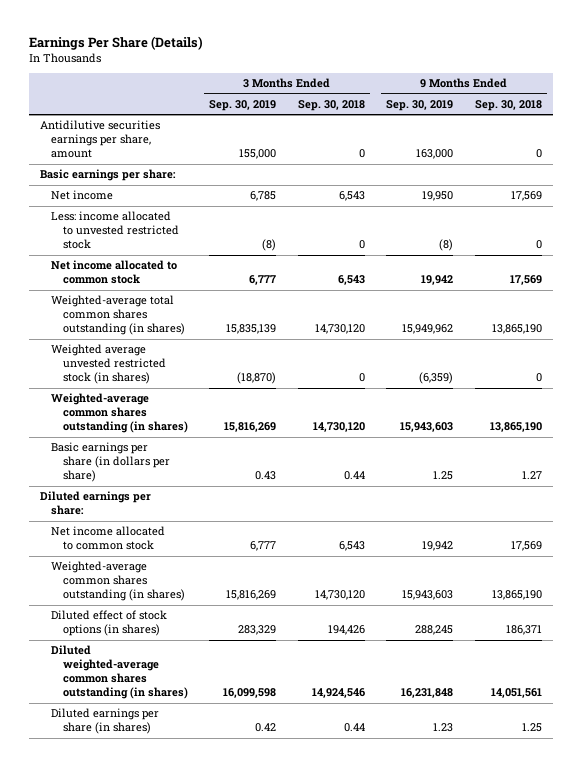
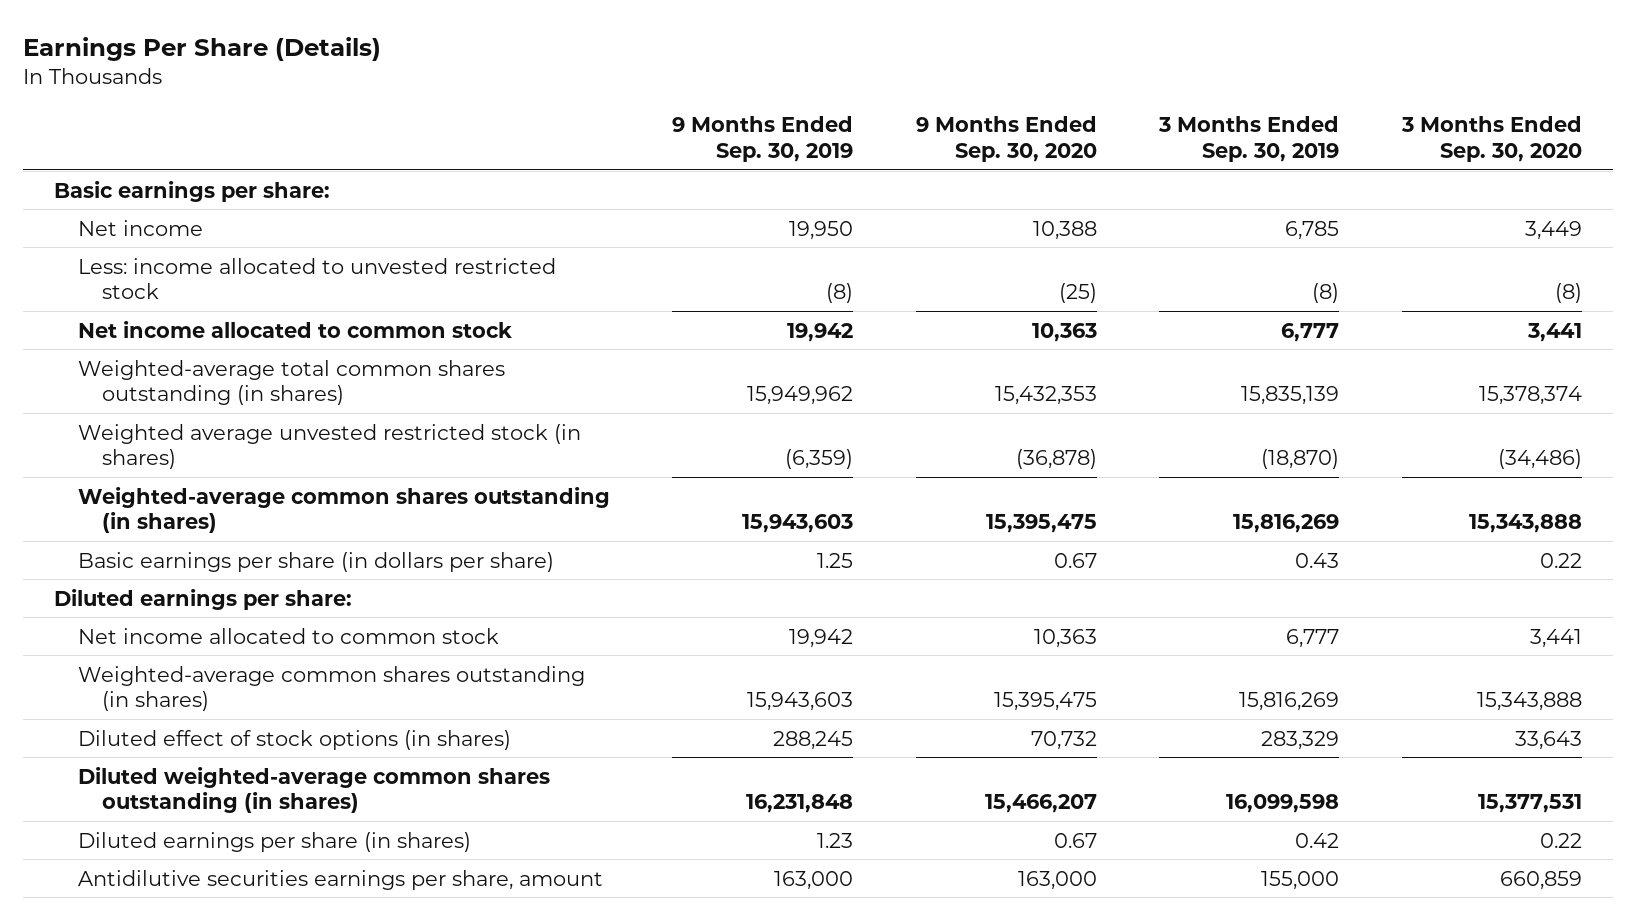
- | 3 Months Ended Sep. 30, 2019 | 3 Months Ended Sep. 30, 2018 | 9 Months Ended Sep. 30, 2019 | 9 Months Ended Sep. 30, 2018
+ | 9 Months Ended Sep. 30, 2019 | 9 Months Ended Sep. 30, 2020 | 3 Months Ended Sep. 30, 2019 | 3 Months Ended Sep. 30, 2020
moved down: Antidilutive securities earnings per share, amount | 163,000 | 163,000 | 155,000 | 660,859

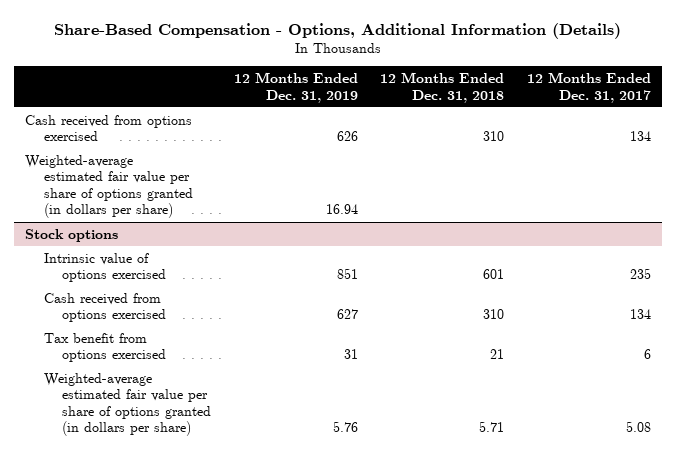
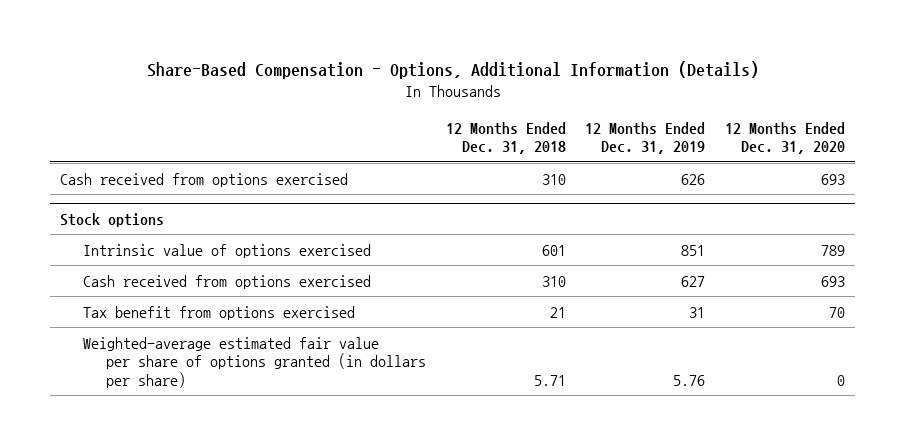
- | 12 Months Ended Dec. 31, 2019 | 12 Months Ended Dec. 31, 2018 | 12 Months Ended Dec. 31, 2017
+ | 12 Months Ended Dec. 31, 2018 | 12 Months Ended Dec. 31, 2019 | 12 Months Ended Dec. 31, 2020
- Weighted-average estimated fair value per share of options granted (in dollars per share) | 16.94 | |

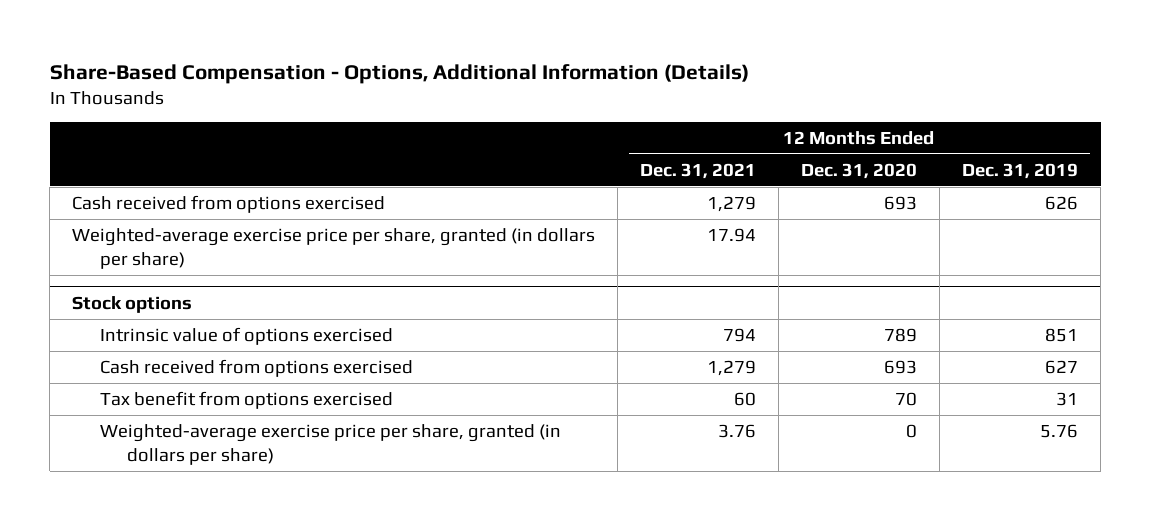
- | 12 Months Ended Dec. 31, 2018 | 12 Months Ended Dec. 31, 2019 | 12 Months Ended Dec. 31, 2020
+ | 12 Months Ended Dec. 31, 2021 | 12 Months Ended Dec. 31, 2020 | 12 Months Ended Dec. 31, 2019
+ Weighted-average exercise price per share, granted (in dollars per share) | 17.94 | |
@ Stock options
- Weighted-average estimated fair value per share of options granted (in dollars per share) | 5.71 | 5.76 | 0
+ Weighted-average exercise price per share, granted (in dollars per share) | 3.76 | 0 | 5.76

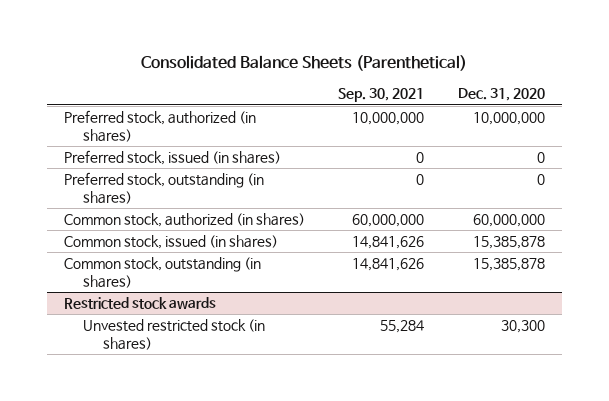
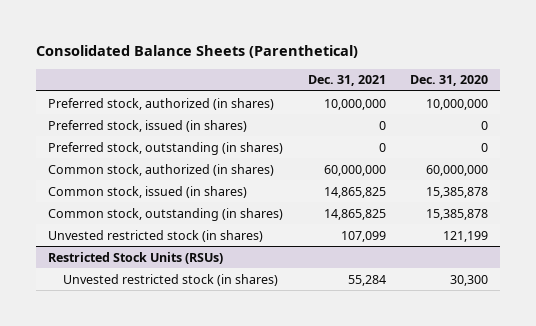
- | Sep. 30, 2021 | Dec. 31, 2020
+ | Dec. 31, 2021 | Dec. 31, 2020
- Restricted stock awards
+ Unvested restricted stock (in shares) | 107,099 | 121,199
+ Restricted Stock Units (RSUs)

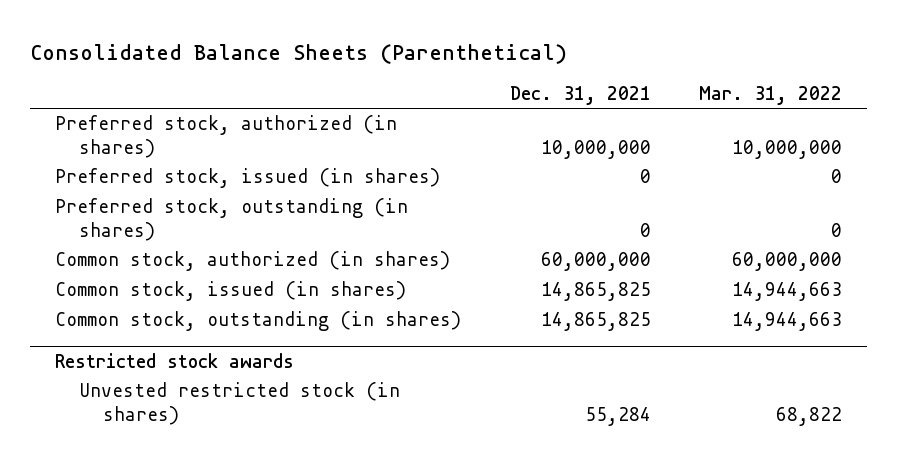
- | Dec. 31, 2021 | Dec. 31, 2020
+ | Dec. 31, 2021 | Mar. 31, 2022
- Unvested restricted stock (in shares) | 107,099 | 121,199
- Restricted Stock Units (RSUs)
+ Restricted stock awards

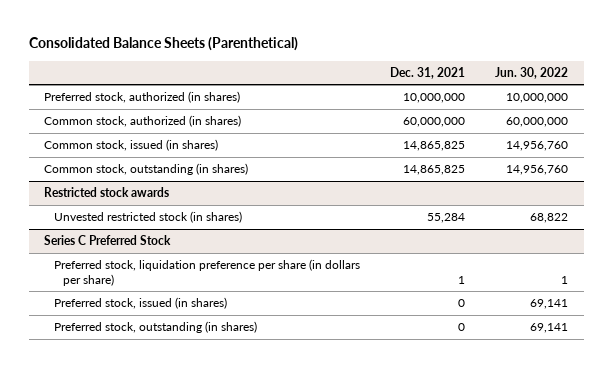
- | Dec. 31, 2021 | Mar. 31, 2022
+ | Dec. 31, 2021 | Jun. 30, 2022
- Preferred stock, issued (in shares) | 0 | 0
- Preferred stock, outstanding (in shares) | 0 | 0
+ Series C Preferred Stock
+ Preferred stock, liquidation preference per share (in dollars per share) | 1 | 1
+ Preferred stock, issued (in shares) | 0 | 69,141
+ Preferred stock, outstanding (in shares) | 0 | 69,141

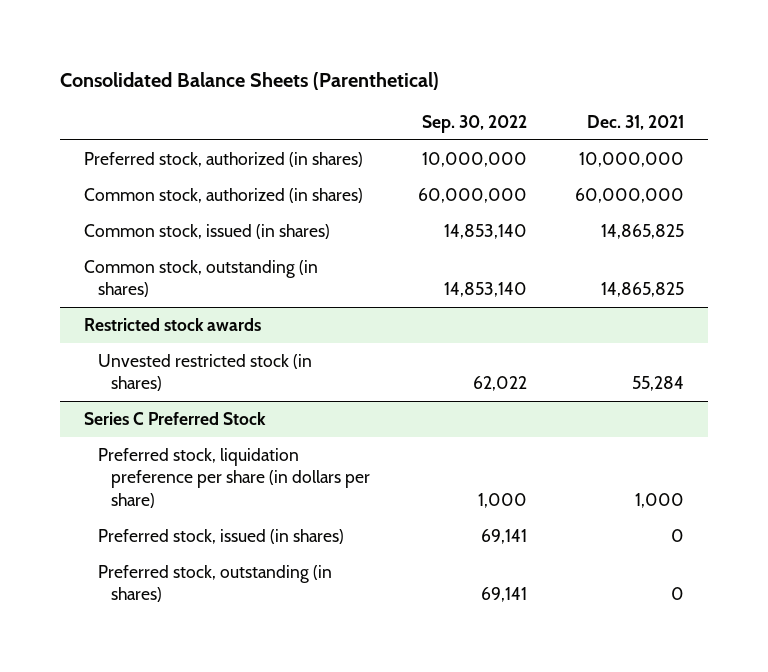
- | Dec. 31, 2021 | Jun. 30, 2022
+ | Sep. 30, 2022 | Dec. 31, 2021
@ Series C Preferred Stock
- Preferred stock, liquidation preference per share (in dollars per share) | 1 | 1
+ Preferred stock, liquidation preference per share (in dollars per share) | 1,000 | 1,000

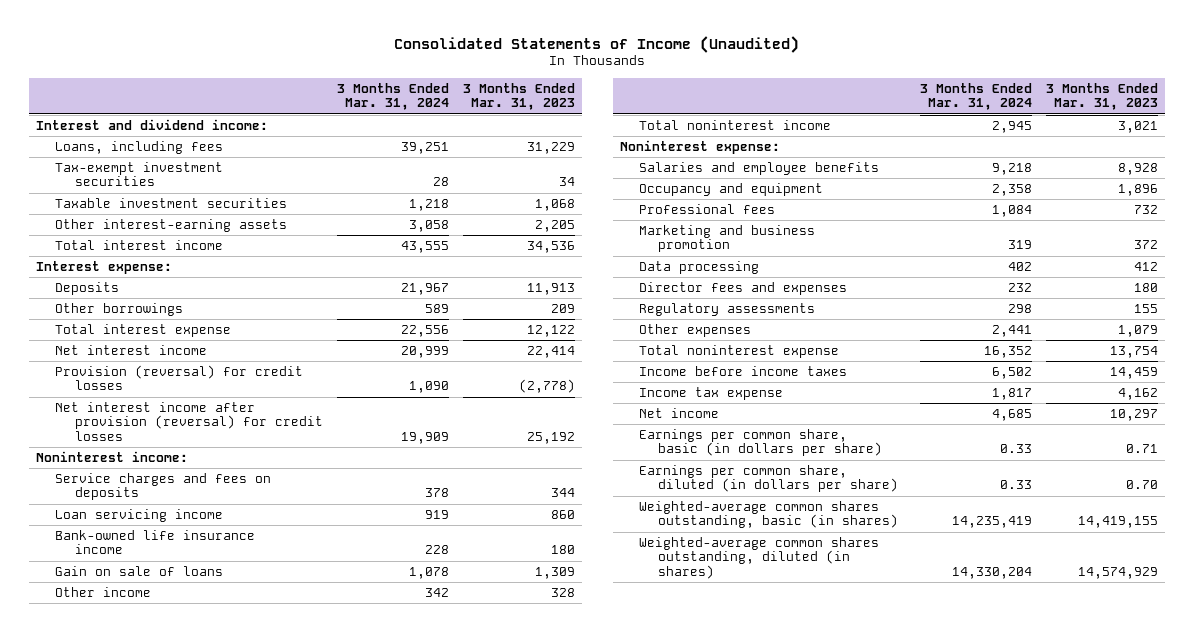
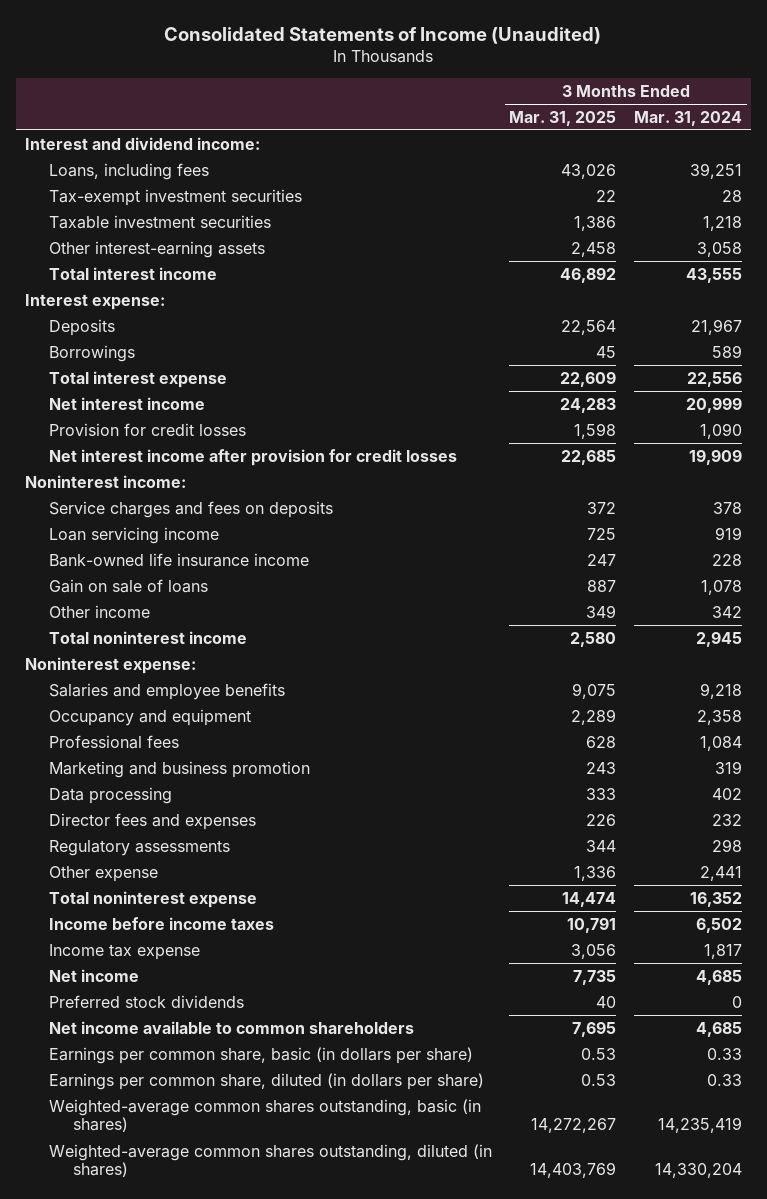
- | 3 Months Ended Mar. 31, 2024 | 3 Months Ended Mar. 31, 2023
+ | 3 Months Ended Mar. 31, 2025 | 3 Months Ended Mar. 31, 2024
- Other borrowings | 589 | 209
+ Borrowings | 45 | 589
- Provision (reversal) for credit losses | 1,090 | (2,778)
- Net interest income after provision (reversal) for credit losses | 19,909 | 25,192
+ Provision for credit losses | 1,598 | 1,090
+ Net interest income after provision for credit losses | 22,685 | 19,909
- Other expenses | 2,441 | 1,079
+ Other expense | 1,336 | 2,441
+ Preferred stock dividends | 40 | 0
+ Net income available to common shareholders | 7,695 | 4,685

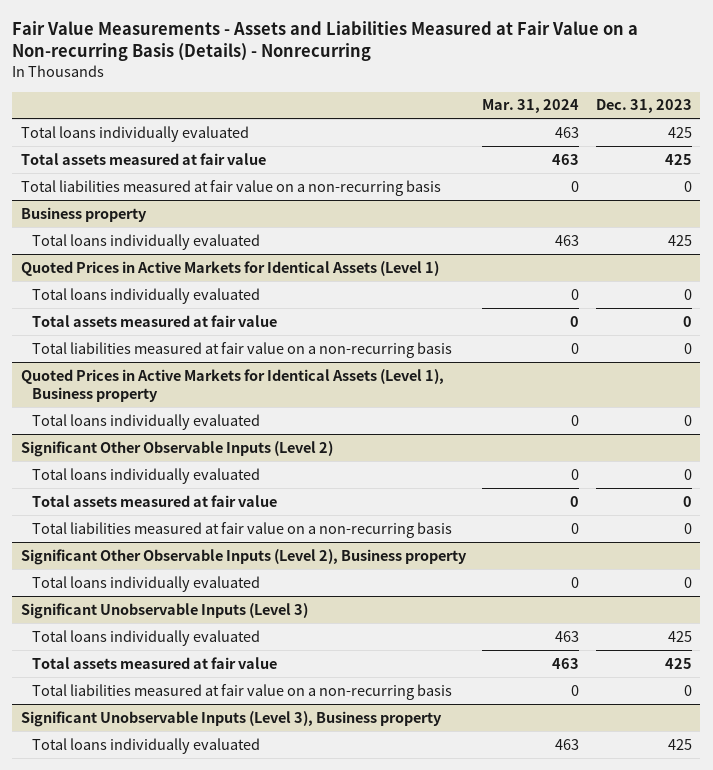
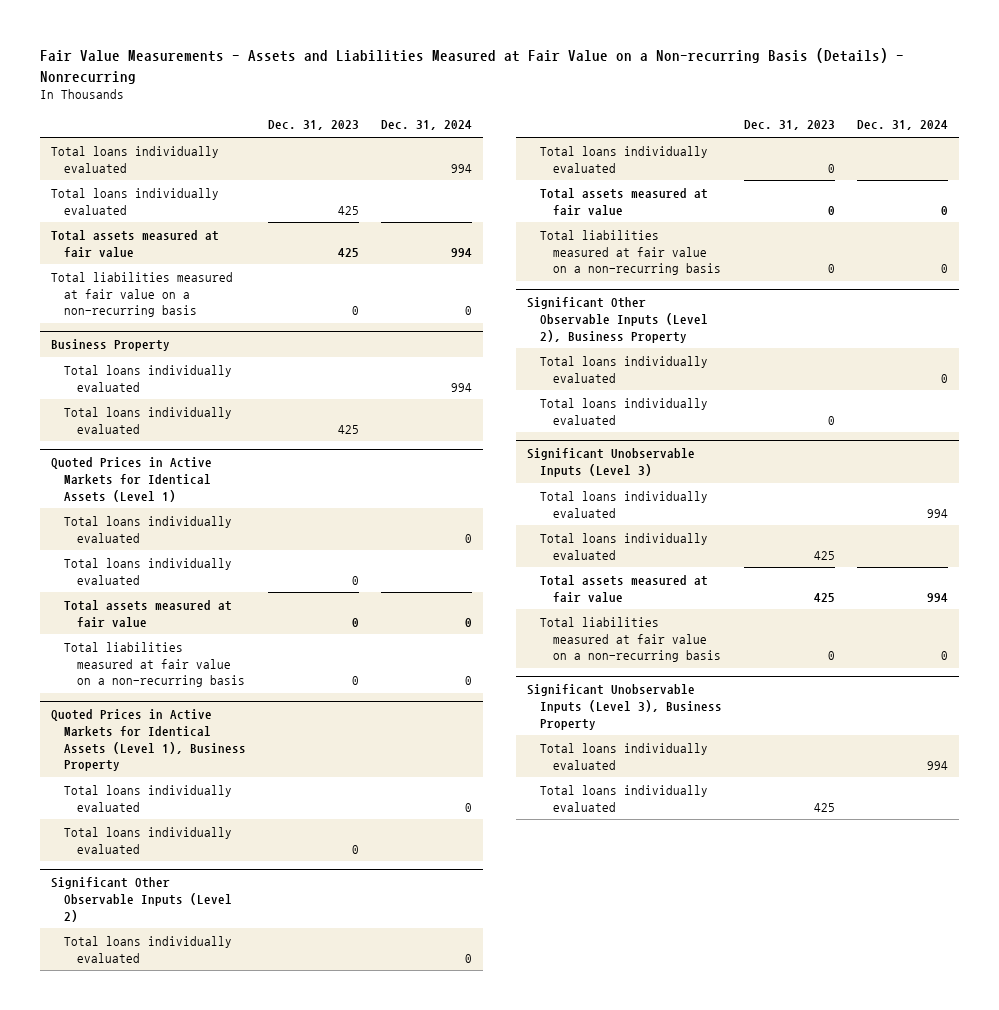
- | Mar. 31, 2024 | Dec. 31, 2023
+ | Dec. 31, 2023 | Dec. 31, 2024
+ Total loans individually evaluated | | 994
- Business property
+ Business Property
+ Total loans individually evaluated | | 994
@ Quoted Prices in Active Markets for Identical Assets (Level 1)
+ Total loans individually evaluated | | 0
- Quoted Prices in Active Markets for Identical Assets (Level 1), Business property
+ Quoted Prices in Active Markets for Identical Assets (Level 1), Business Property
+ Total loans individually evaluated | | 0
@ Significant Other Observable Inputs (Level 2)
+ Total loans individually evaluated | | 0
- Significant Other Observable Inputs (Level 2), Business property
+ Significant Other Observable Inputs (Level 2), Business Property
+ Total loans individually evaluated | | 0
@ Significant Unobservable Inputs (Level 3)
+ Total loans individually evaluated | | 994
- Significant Unobservable Inputs (Level 3), Business property
+ Significant Unobservable Inputs (Level 3), Business Property
+ Total loans individually evaluated | | 994

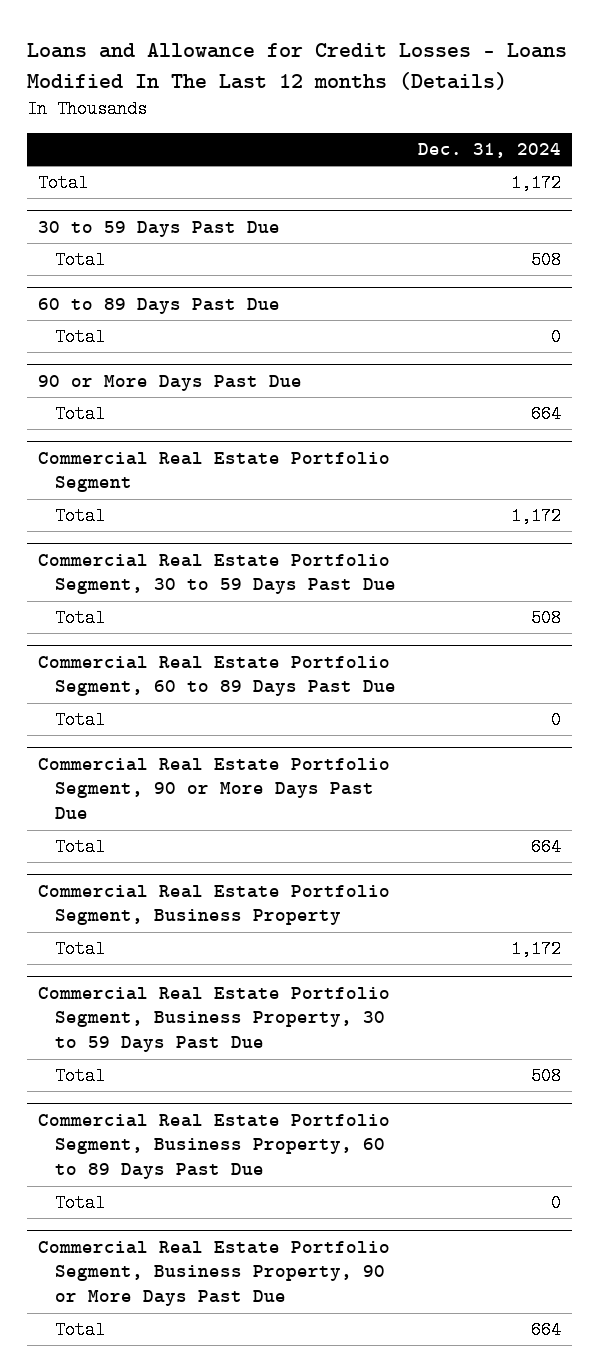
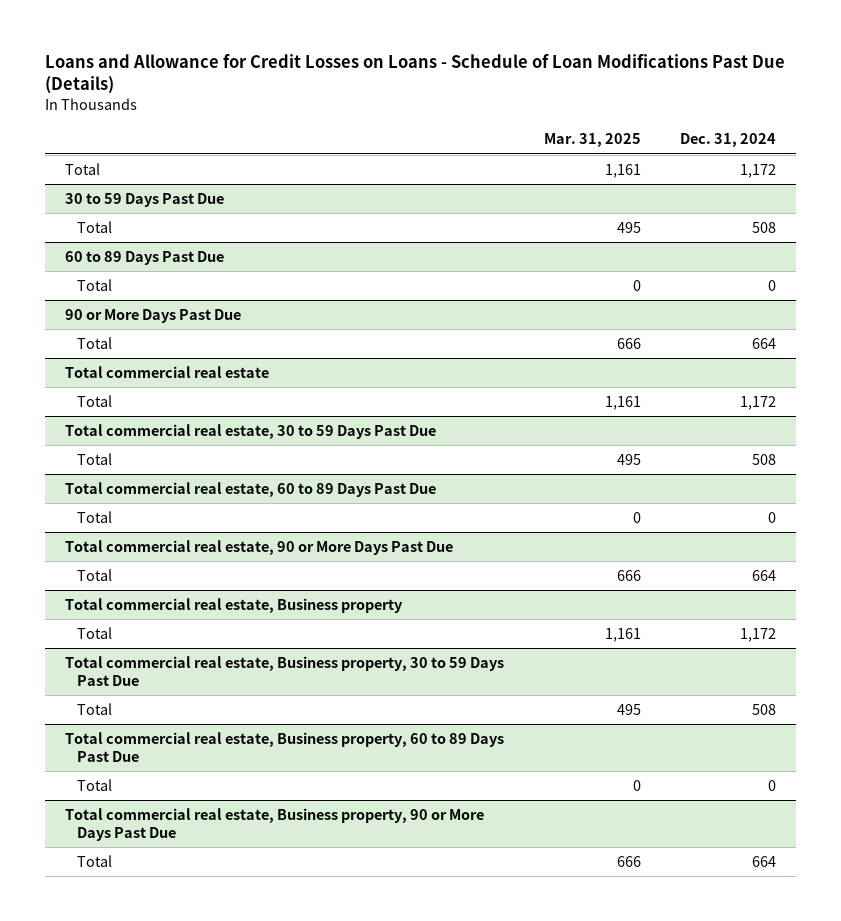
- Loans and Allowance for Credit Losses - Loans Modified In The Last 12 months (Details)
+ Loans and Allowance for Credit Losses on Loans - Schedule of Loan Modifications Past Due (Details)
- | Dec. 31, 2024
+ | Mar. 31, 2025 | Dec. 31, 2024
- Commercial Real Estate Portfolio Segment
+ Total commercial real estate
- Commercial Real Estate Portfolio Segment, 30 to 59 Days Past Due
+ Total commercial real estate, 30 to 59 Days Past Due
- Commercial Real Estate Portfolio Segment, 60 to 89 Days Past Due
+ Total commercial real estate, 60 to 89 Days Past Due
- Commercial Real Estate Portfolio Segment, 90 or More Days Past Due
+ Total commercial real estate, 90 or More Days Past Due
- Commercial Real Estate Portfolio Segment, Business Property
+ Total commercial real estate, Business property
- Commercial Real Estate Portfolio Segment, Business Property, 30 to 59 Days Past Due
+ Total commercial real estate, Business property, 30 to 59 Days Past Due
- Commercial Real Estate Portfolio Segment, Business Property, 60 to 89 Days Past Due
+ Total commercial real estate, Business property, 60 to 89 Days Past Due
- Commercial Real Estate Portfolio Segment, Business Property, 90 or More Days Past Due
+ Total commercial real estate, Business property, 90 or More Days Past Due

